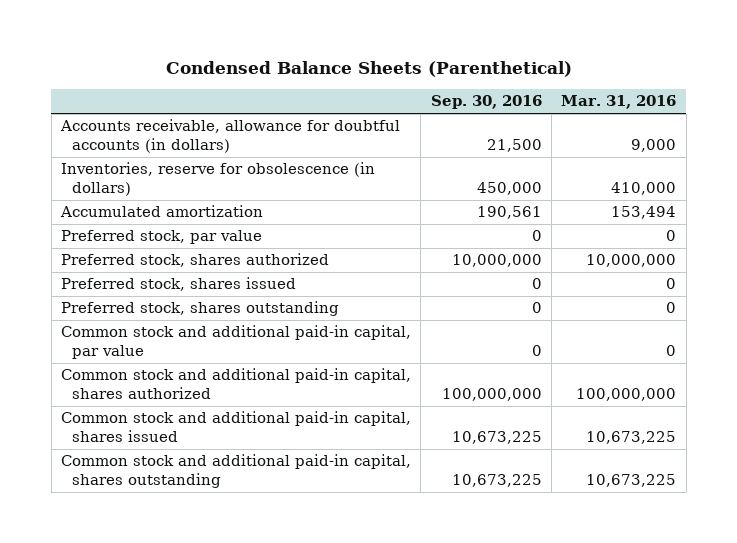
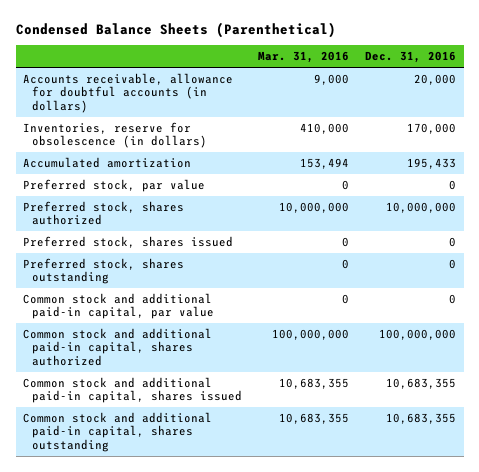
- | Sep. 30, 2016 | Mar. 31, 2016
+ | Mar. 31, 2016 | Dec. 31, 2016
- Common stock and additional paid-in capital, shares issued | 10,673,225 | 10,673,225
- Common stock and additional paid-in capital, shares outstanding | 10,673,225 | 10,673,225
+ Common stock and additional paid-in capital, shares issued | 10,683,355 | 10,683,355
+ Common stock and additional paid-in capital, shares outstanding | 10,683,355 | 10,683,355

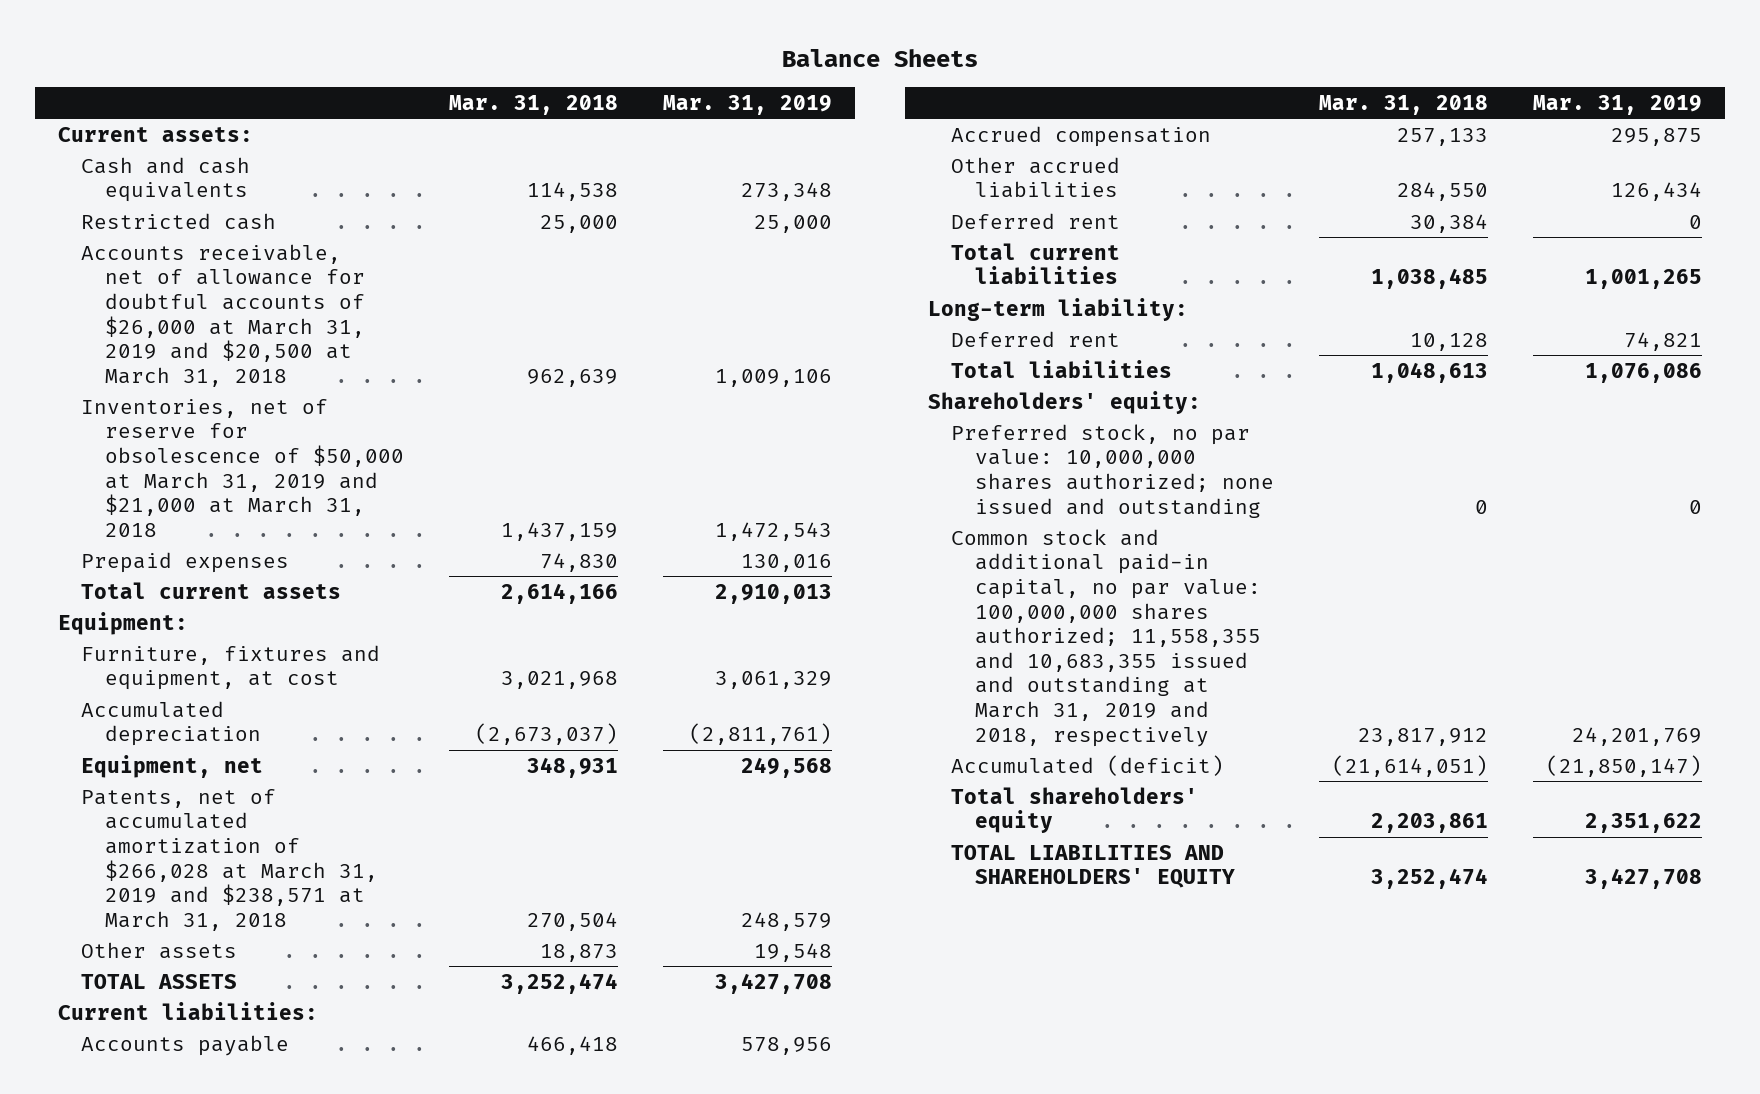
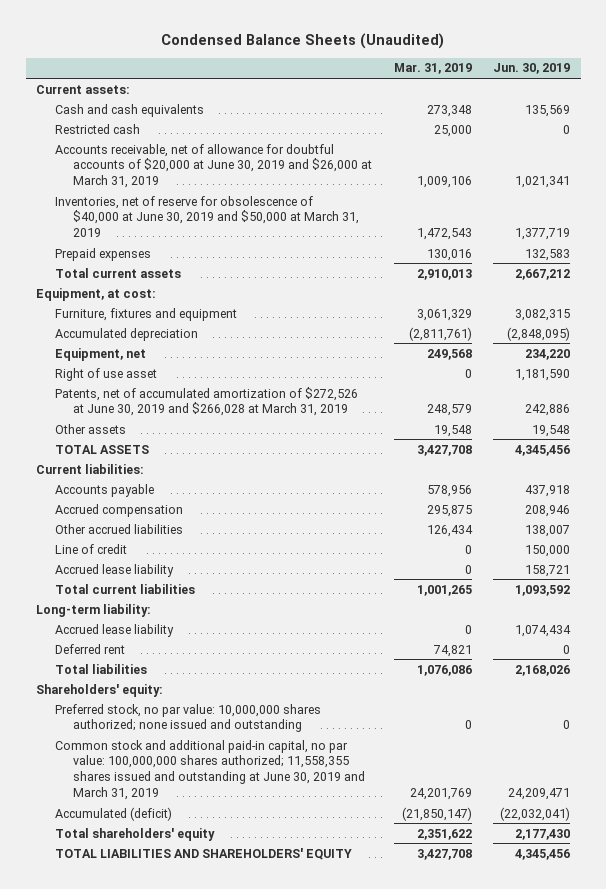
- Balance Sheets
+ Condensed Balance Sheets (Unaudited)
- | Mar. 31, 2018 | Mar. 31, 2019
+ | Mar. 31, 2019 | Jun. 30, 2019
- Accounts receivable, net of allowance for doubtful accounts of $26,000 at March 31, 2019 and $20,500 at March 31, 2018 | 962,639 | 1,009,106
- Inventories, net of reserve for obsolescence of $50,000 at March 31, 2019 and $21,000 at March 31, 2018 | 1,437,159 | 1,472,543
+ Accounts receivable, net of allowance for doubtful accounts of $20,000 at June 30, 2019 and $26,000 at March 31, 2019 | 1,009,106 | 1,021,341
+ Inventories, net of reserve for obsolescence of $40,000 at June 30, 2019 and $50,000 at March 31, 2019 | 1,472,543 | 1,377,719
- Equipment:
- Furniture, fixtures and equipment, at cost | 3,021,968 | 3,061,329
+ Equipment, at cost:
+ Furniture, fixtures and equipment | 3,061,329 | 3,082,315
- Patents, net of accumulated amortization of $266,028 at March 31, 2019 and $238,571 at March 31, 2018 | 270,504 | 248,579
+ Right of use asset | 0 | 1,181,590
+ Patents, net of accumulated amortization of $272,526 at June 30, 2019 and $266,028 at March 31, 2019 | 248,579 | 242,886
- Deferred rent | 30,384 | 0
+ Line of credit | 0 | 150,000
+ Accrued lease liability | 0 | 158,721
+ Accrued lease liability | 0 | 1,074,434
- Common stock and additional paid-in capital, no par value: 100,000,000 shares authorized; 11,558,355 and 10,683,355 issued and outstanding at March 31, 2019 and 2018, respectively | 23,817,912 | 24,201,769
+ Common stock and additional paid-in capital, no par value: 100,000,000 shares authorized; 11,558,355 shares issued and outstanding at June 30, 2019 and March 31, 2019 | 24,201,769 | 24,209,471

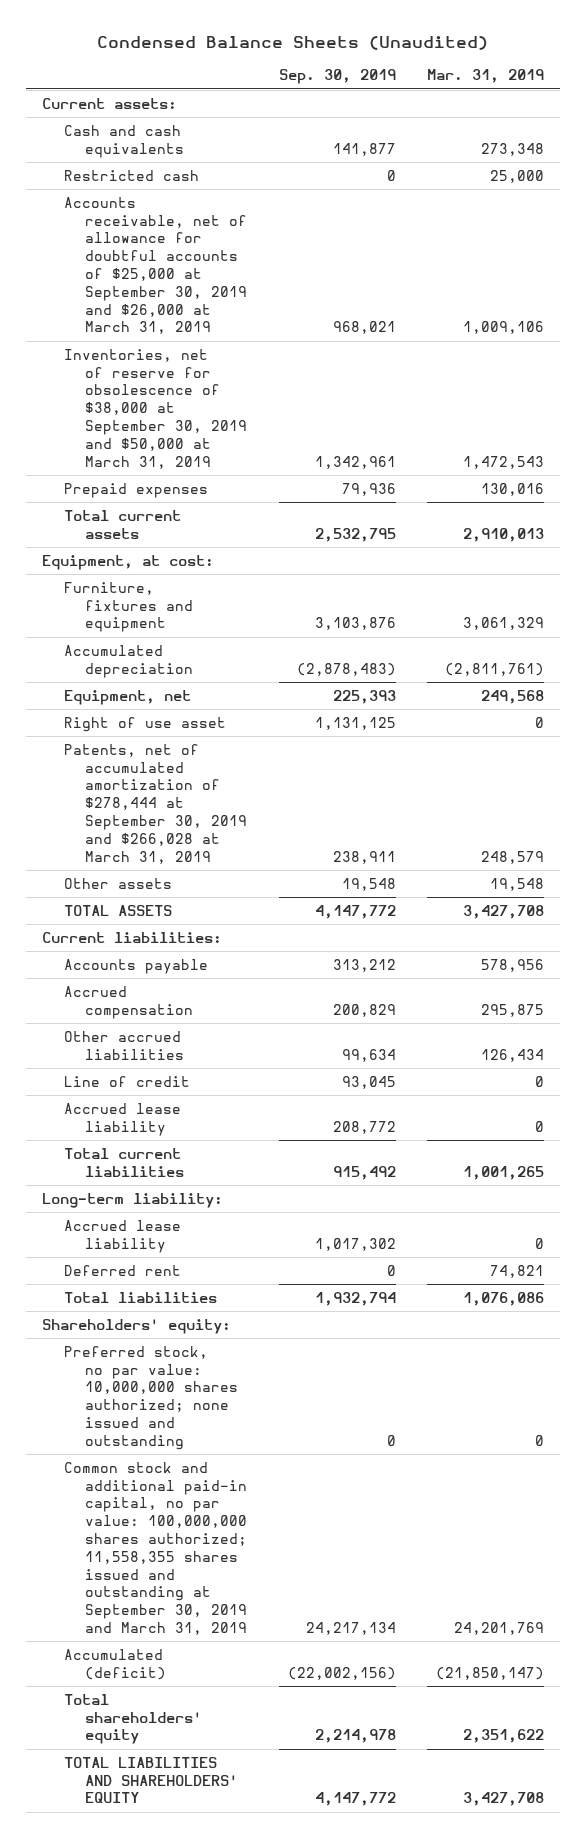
- | Mar. 31, 2019 | Jun. 30, 2019
+ | Sep. 30, 2019 | Mar. 31, 2019
- Accounts receivable, net of allowance for doubtful accounts of $20,000 at June 30, 2019 and $26,000 at March 31, 2019 | 1,009,106 | 1,021,341
- Inventories, net of reserve for obsolescence of $40,000 at June 30, 2019 and $50,000 at March 31, 2019 | 1,472,543 | 1,377,719
+ Accounts receivable, net of allowance for doubtful accounts of $25,000 at September 30, 2019 and $26,000 at March 31, 2019 | 968,021 | 1,009,106
+ Inventories, net of reserve for obsolescence of $38,000 at September 30, 2019 and $50,000 at March 31, 2019 | 1,342,961 | 1,472,543
- Patents, net of accumulated amortization of $272,526 at June 30, 2019 and $266,028 at March 31, 2019 | 248,579 | 242,886
+ Patents, net of accumulated amortization of $278,444 at September 30, 2019 and $266,028 at March 31, 2019 | 238,911 | 248,579
- Common stock and additional paid-in capital, no par value: 100,000,000 shares authorized; 11,558,355 shares issued and outstanding at June 30, 2019 and March 31, 2019 | 24,201,769 | 24,209,471
+ Common stock and additional paid-in capital, no par value: 100,000,000 shares authorized; 11,558,355 shares issued and outstanding at September 30, 2019 and March 31, 2019 | 24,217,134 | 24,201,769

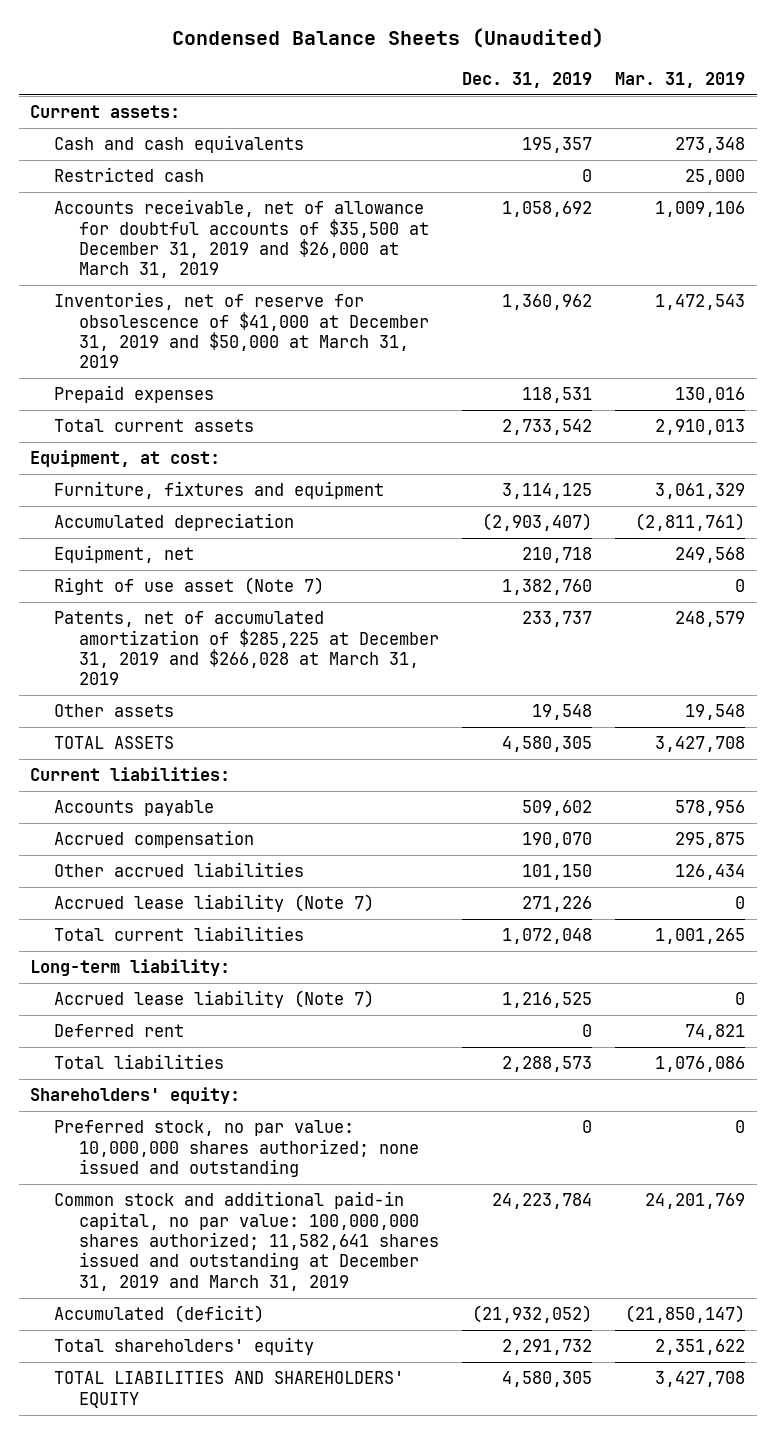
- | Sep. 30, 2019 | Mar. 31, 2019
+ | Dec. 31, 2019 | Mar. 31, 2019
- Accounts receivable, net of allowance for doubtful accounts of $25,000 at September 30, 2019 and $26,000 at March 31, 2019 | 968,021 | 1,009,106
- Inventories, net of reserve for obsolescence of $38,000 at September 30, 2019 and $50,000 at March 31, 2019 | 1,342,961 | 1,472,543
+ Accounts receivable, net of allowance for doubtful accounts of $35,500 at December 31, 2019 and $26,000 at March 31, 2019 | 1,058,692 | 1,009,106
+ Inventories, net of reserve for obsolescence of $41,000 at December 31, 2019 and $50,000 at March 31, 2019 | 1,360,962 | 1,472,543
- Right of use asset | 1,131,125 | 0
- Patents, net of accumulated amortization of $278,444 at September 30, 2019 and $266,028 at March 31, 2019 | 238,911 | 248,579
+ Right of use asset (Note 7) | 1,382,760 | 0
+ Patents, net of accumulated amortization of $285,225 at December 31, 2019 and $266,028 at March 31, 2019 | 233,737 | 248,579
- Line of credit | 93,045 | 0
- Accrued lease liability | 208,772 | 0
+ Accrued lease liability (Note 7) | 271,226 | 0
- Accrued lease liability | 1,017,302 | 0
+ Accrued lease liability (Note 7) | 1,216,525 | 0
- Common stock and additional paid-in capital, no par value: 100,000,000 shares authorized; 11,558,355 shares issued and outstanding at September 30, 2019 and March 31, 2019 | 24,217,134 | 24,201,769
+ Common stock and additional paid-in capital, no par value: 100,000,000 shares authorized; 11,582,641 shares issued and outstanding at December 31, 2019 and March 31, 2019 | 24,223,784 | 24,201,769

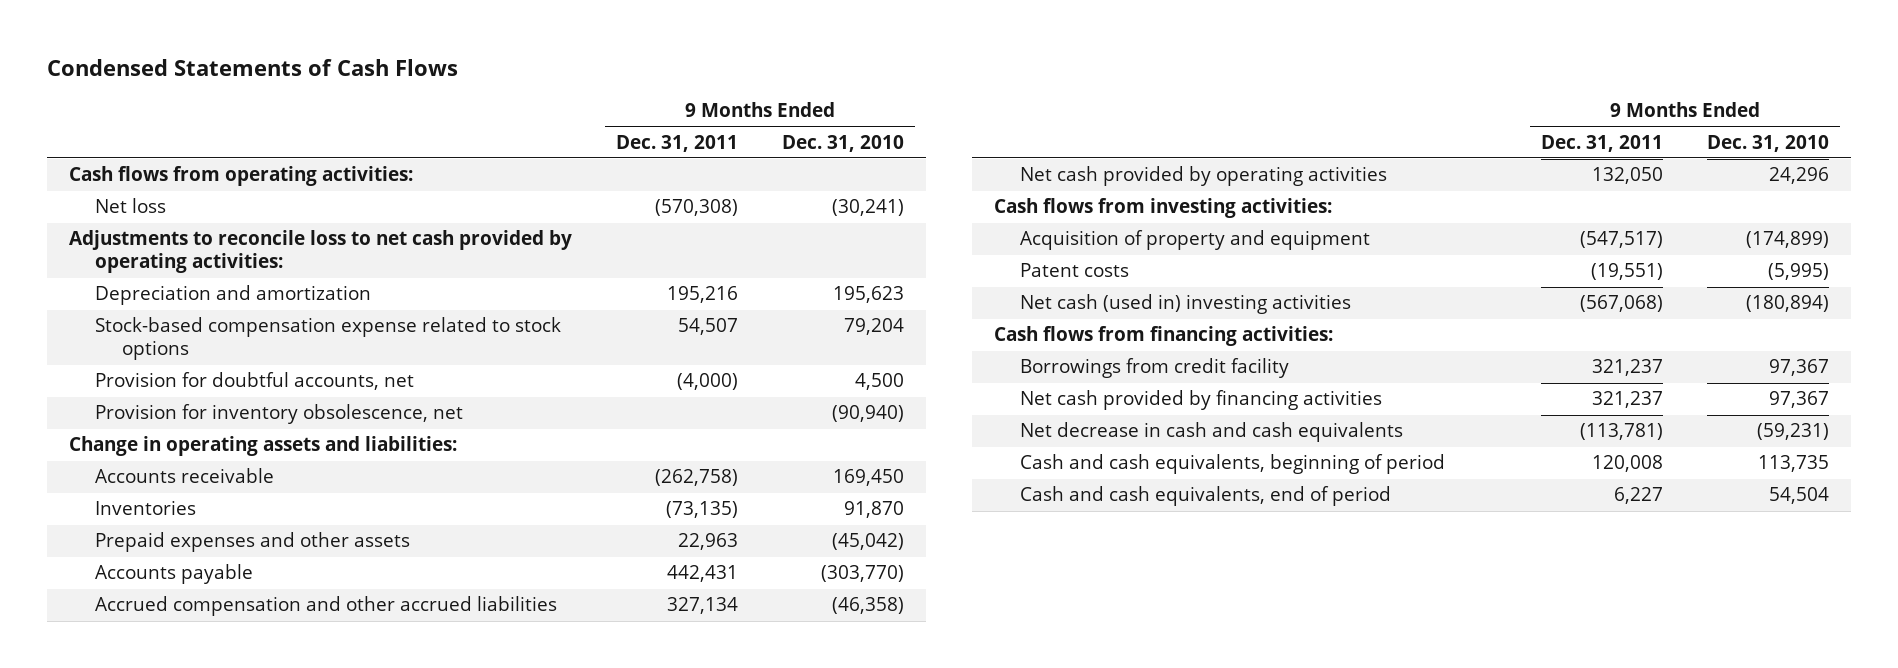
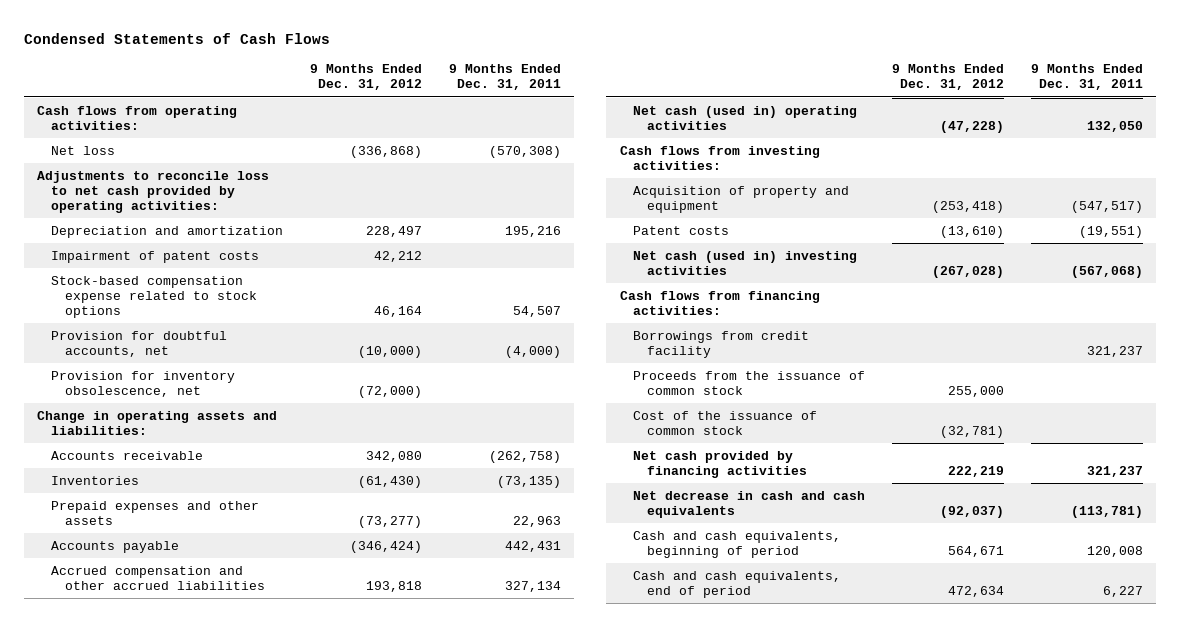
- | 9 Months Ended Dec. 31, 2011 | 9 Months Ended Dec. 31, 2010
+ | 9 Months Ended Dec. 31, 2012 | 9 Months Ended Dec. 31, 2011
+ Impairment of patent costs | 42,212 |
- Net cash provided by operating activities | 132,050 | 24,296
+ Net cash (used in) operating activities | (47,228) | 132,050
+ Proceeds from the issuance of common stock | 255,000 |
+ Cost of the issuance of common stock | (32,781) |

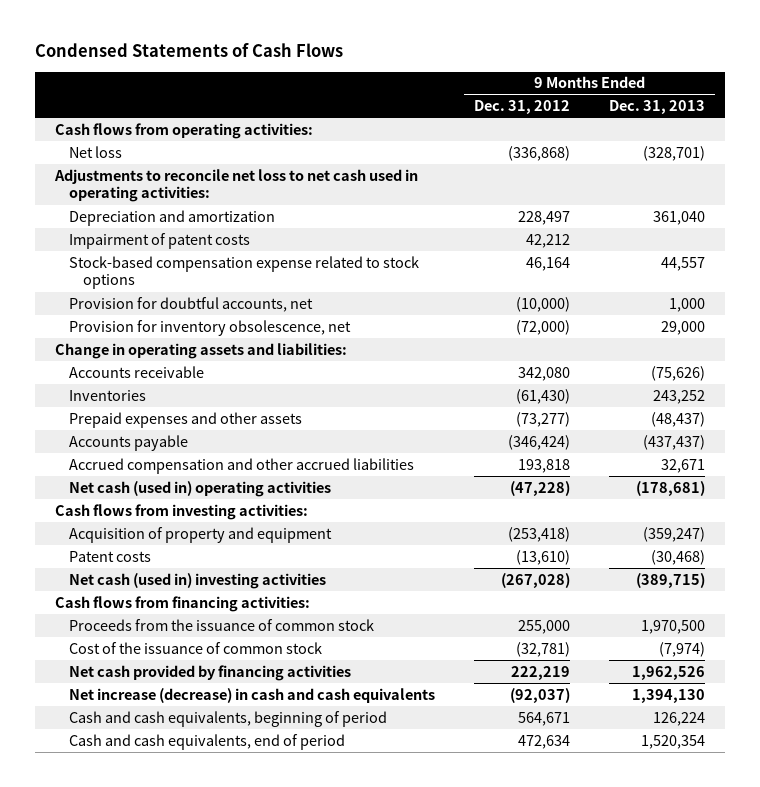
- | 9 Months Ended Dec. 31, 2012 | 9 Months Ended Dec. 31, 2011
+ | 9 Months Ended Dec. 31, 2012 | 9 Months Ended Dec. 31, 2013
- Adjustments to reconcile loss to net cash provided by operating activities:
+ Adjustments to reconcile net loss to net cash used in operating activities:
- Borrowings from credit facility | | 321,237
- Net decrease in cash and cash equivalents | (92,037) | (113,781)
+ Net increase (decrease) in cash and cash equivalents | (92,037) | 1,394,130

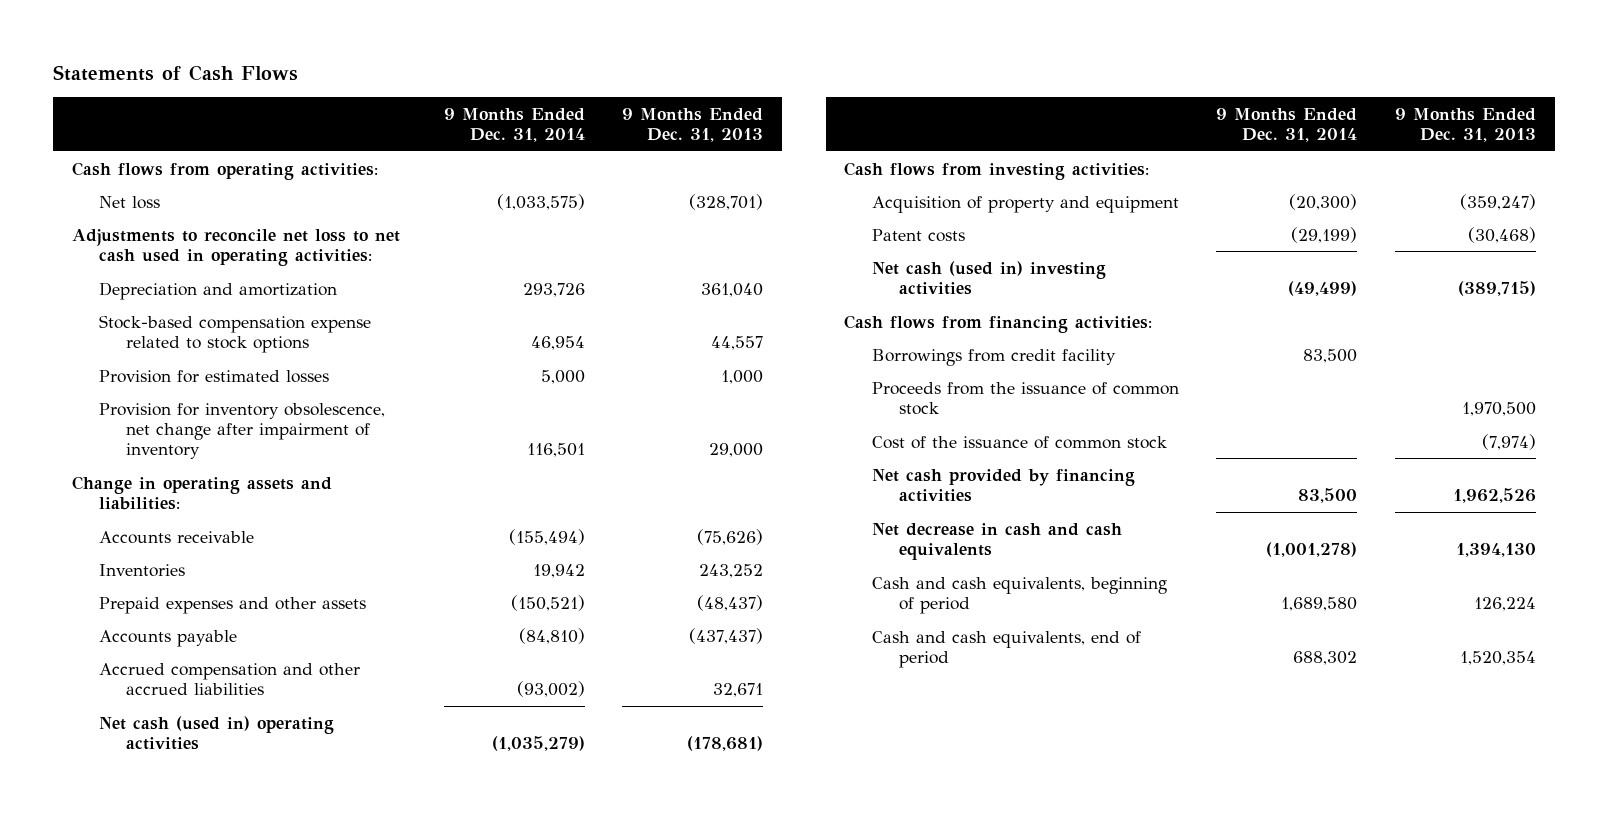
- Condensed Statements of Cash Flows
+ Statements of Cash Flows
- | 9 Months Ended Dec. 31, 2012 | 9 Months Ended Dec. 31, 2013
+ | 9 Months Ended Dec. 31, 2014 | 9 Months Ended Dec. 31, 2013
- Impairment of patent costs | 42,212 |
- Provision for doubtful accounts, net | (10,000) | 1,000
- Provision for inventory obsolescence, net | (72,000) | 29,000
+ Provision for estimated losses | 5,000 | 1,000
+ Provision for inventory obsolescence, net change after impairment of inventory | 116,501 | 29,000
+ Borrowings from credit facility | 83,500 |
- Net increase (decrease) in cash and cash equivalents | (92,037) | 1,394,130
+ Net decrease in cash and cash equivalents | (1,001,278) | 1,394,130

